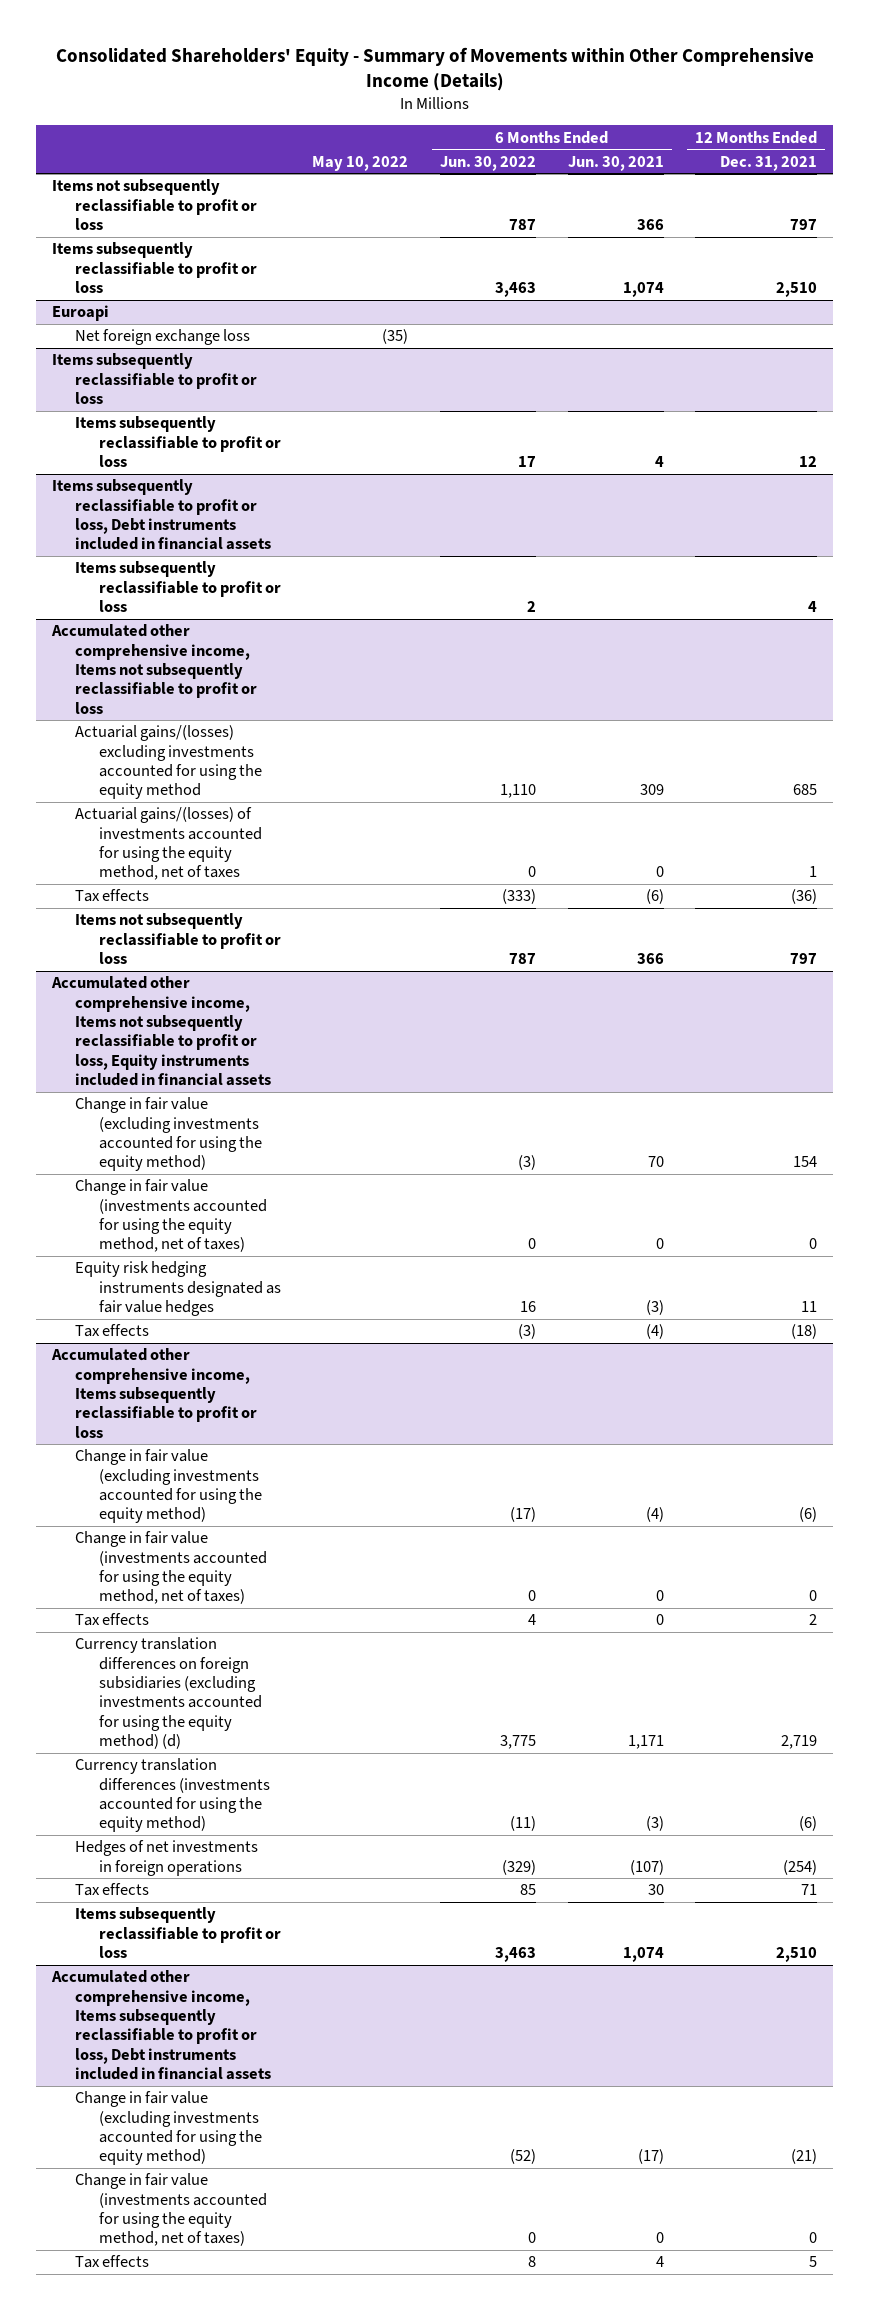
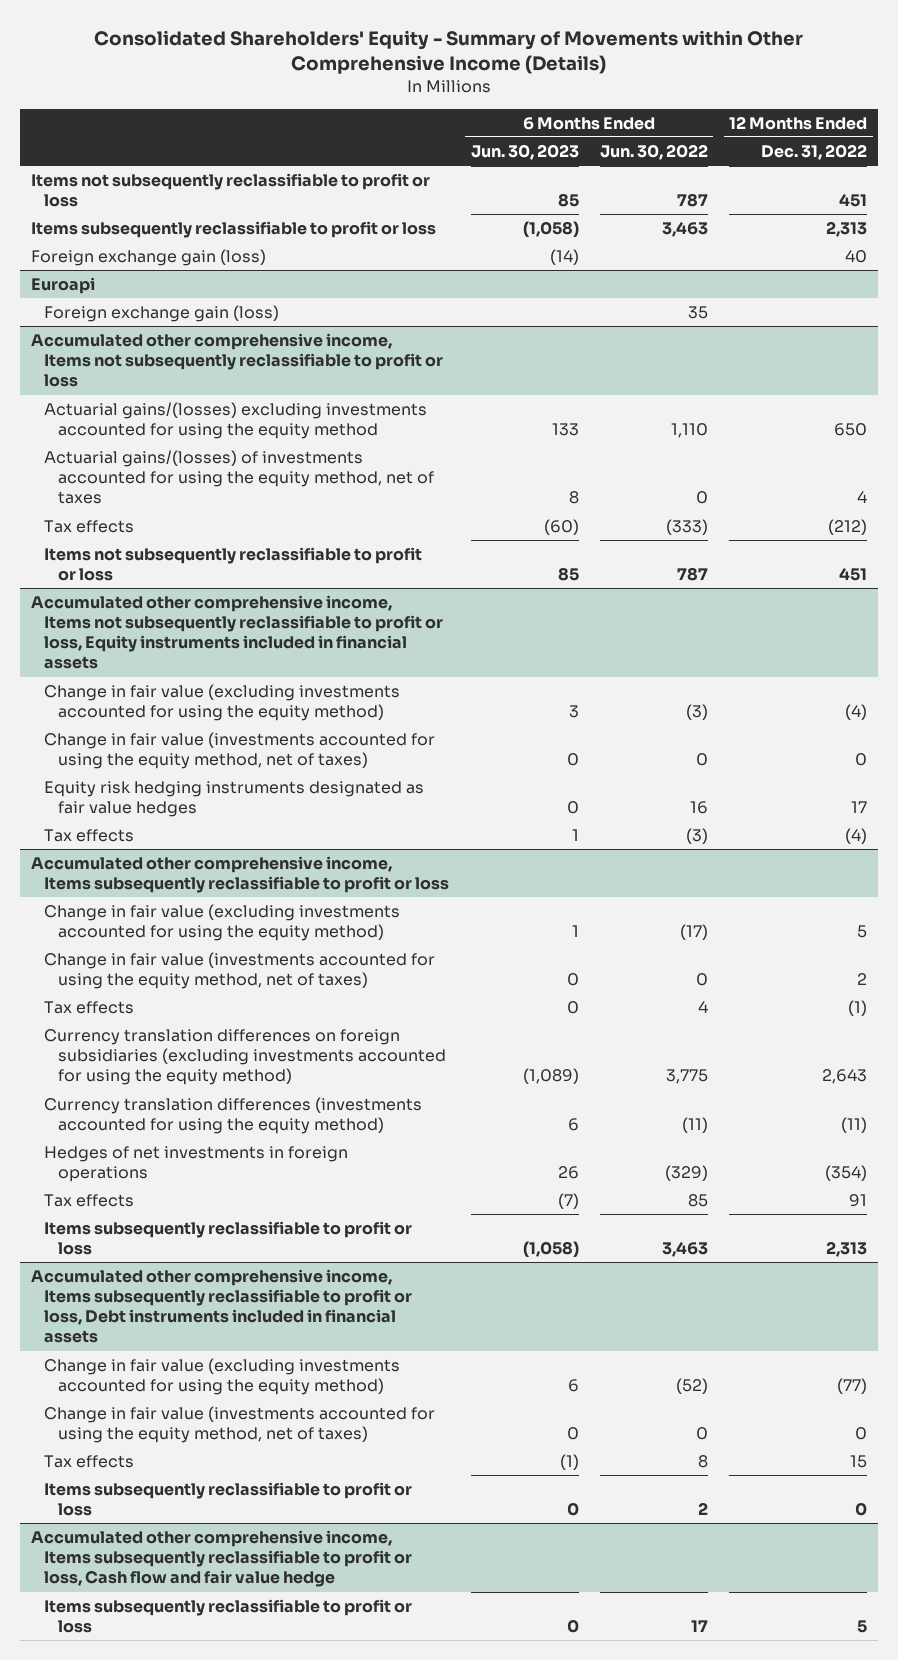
- | May 10, 2022 | 6 Months Ended Jun. 30, 2022 | 6 Months Ended Jun. 30, 2021 | 12 Months Ended Dec. 31, 2021
+ | 6 Months Ended Jun. 30, 2023 | 6 Months Ended Jun. 30, 2022 | 12 Months Ended Dec. 31, 2022
+ Foreign exchange gain (loss) | (14) | | 40
@ Euroapi
- Net foreign exchange loss | (35) | | |
- Items subsequently reclassifiable to profit or loss
- Items subsequently reclassifiable to profit or loss | | 17 | 4 | 12
- Items subsequently reclassifiable to profit or loss, Debt instruments included in financial assets
- Items subsequently reclassifiable to profit or loss | | 2 | | 4
@ Euroapi
+ Foreign exchange gain (loss) | | 35 |
@ Accumulated other comprehensive income, Items subsequently reclassifiable to profit or loss
- Currency translation differences on foreign subsidiaries (excluding investments accounted for using the equity method) (d) | | 3,775 | 1,171 | 2,719
+ Currency translation differences on foreign subsidiaries (excluding investments accounted for using the equity method) | (1,089) | 3,775 | 2,643
@ Accumulated other comprehensive income, Items subsequently reclassifiable to profit or loss, Debt instruments included in financial assets
+ Items subsequently reclassifiable to profit or loss | 0 | 2 | 0
+ Accumulated other comprehensive income, Items subsequently reclassifiable to profit or loss, Cash flow and fair value hedge
+ Items subsequently reclassifiable to profit or loss | 0 | 17 | 5

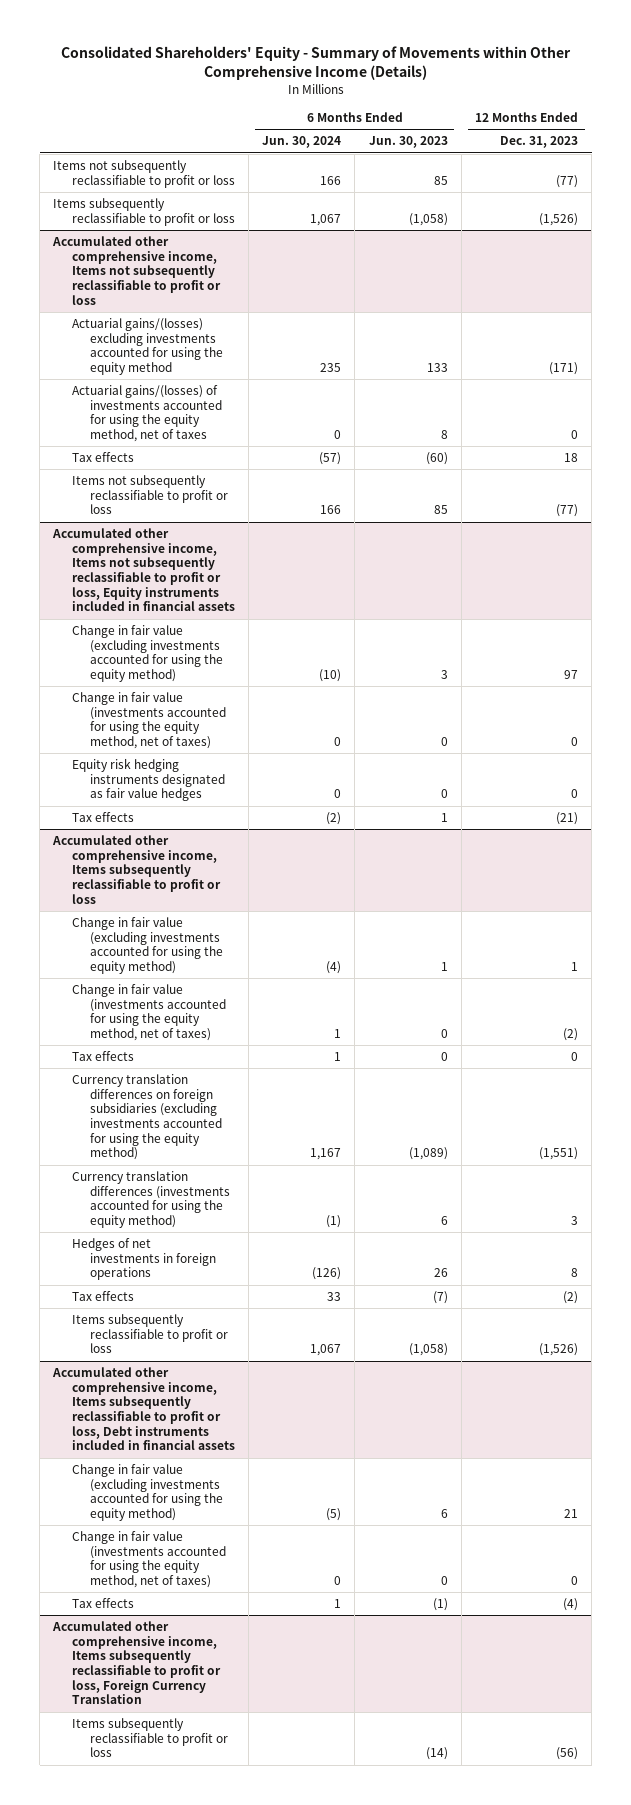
- | 6 Months Ended Jun. 30, 2023 | 6 Months Ended Jun. 30, 2022 | 12 Months Ended Dec. 31, 2022
+ | 6 Months Ended Jun. 30, 2024 | 6 Months Ended Jun. 30, 2023 | 12 Months Ended Dec. 31, 2023
- Foreign exchange gain (loss) | (14) | | 40
- Euroapi
- Foreign exchange gain (loss) | | 35 |
@ Accumulated other comprehensive income, Items subsequently reclassifiable to profit or loss, Debt instruments included in financial assets
- Items subsequently reclassifiable to profit or loss | 0 | 2 | 0
- Accumulated other comprehensive income, Items subsequently reclassifiable to profit or loss, Cash flow and fair value hedge
- Items subsequently reclassifiable to profit or loss | 0 | 17 | 5
+ Accumulated other comprehensive income, Items subsequently reclassifiable to profit or loss, Foreign Currency Translation
+ Items subsequently reclassifiable to profit or loss | | (14) | (56)

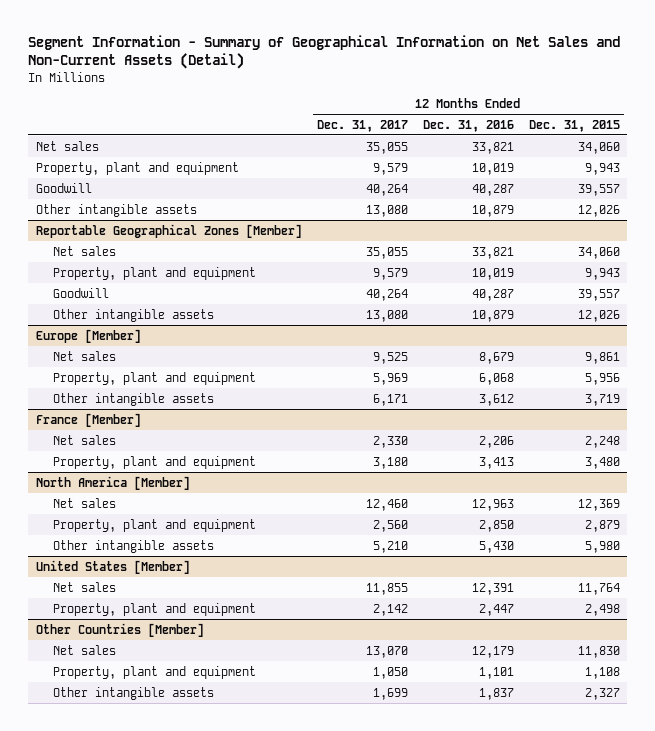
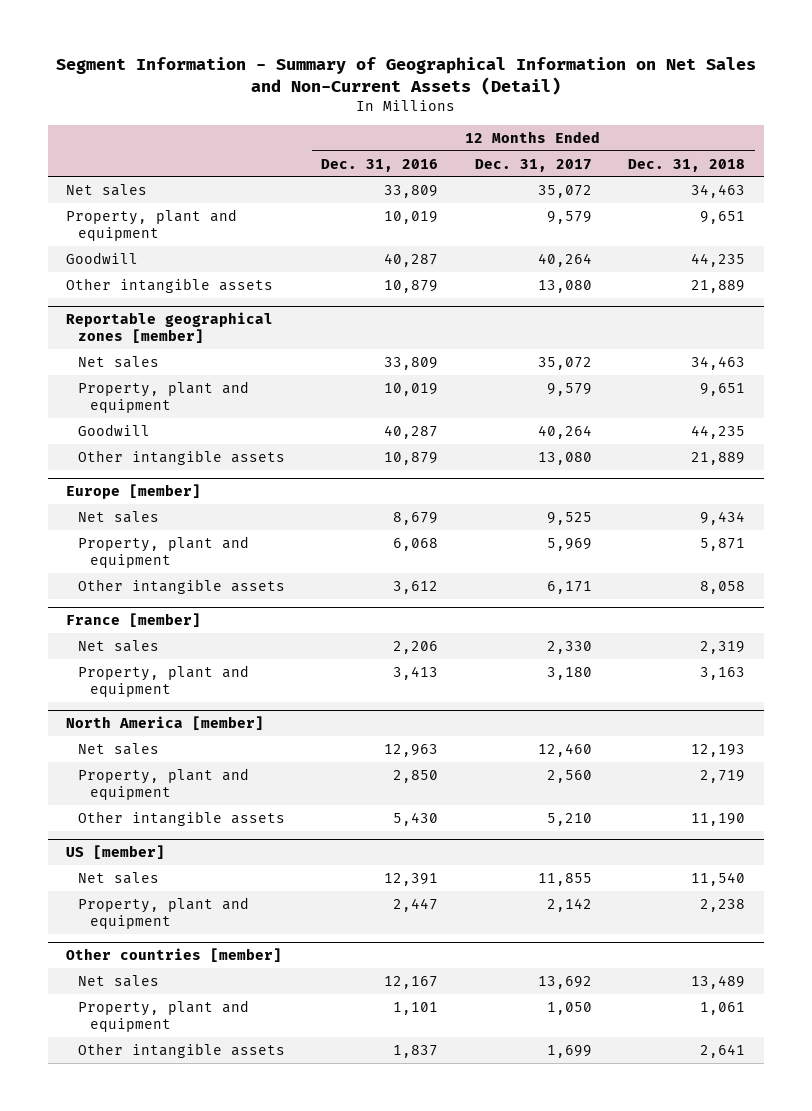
- | 12 Months Ended Dec. 31, 2017 | 12 Months Ended Dec. 31, 2016 | 12 Months Ended Dec. 31, 2015
+ | 12 Months Ended Dec. 31, 2016 | 12 Months Ended Dec. 31, 2017 | 12 Months Ended Dec. 31, 2018
- Net sales | 35,055 | 33,821 | 34,060
+ Net sales | 33,809 | 35,072 | 34,463
- Reportable Geographical Zones [Member]
- Net sales | 35,055 | 33,821 | 34,060
+ Reportable geographical zones [member]
+ Net sales | 33,809 | 35,072 | 34,463
- Europe [Member]
+ Europe [member]
- France [Member]
+ France [member]
- North America [Member]
+ North America [member]
- United States [Member]
+ US [member]
- Other Countries [Member]
- Net sales | 13,070 | 12,179 | 11,830
+ Other countries [member]
+ Net sales | 12,167 | 13,692 | 13,489

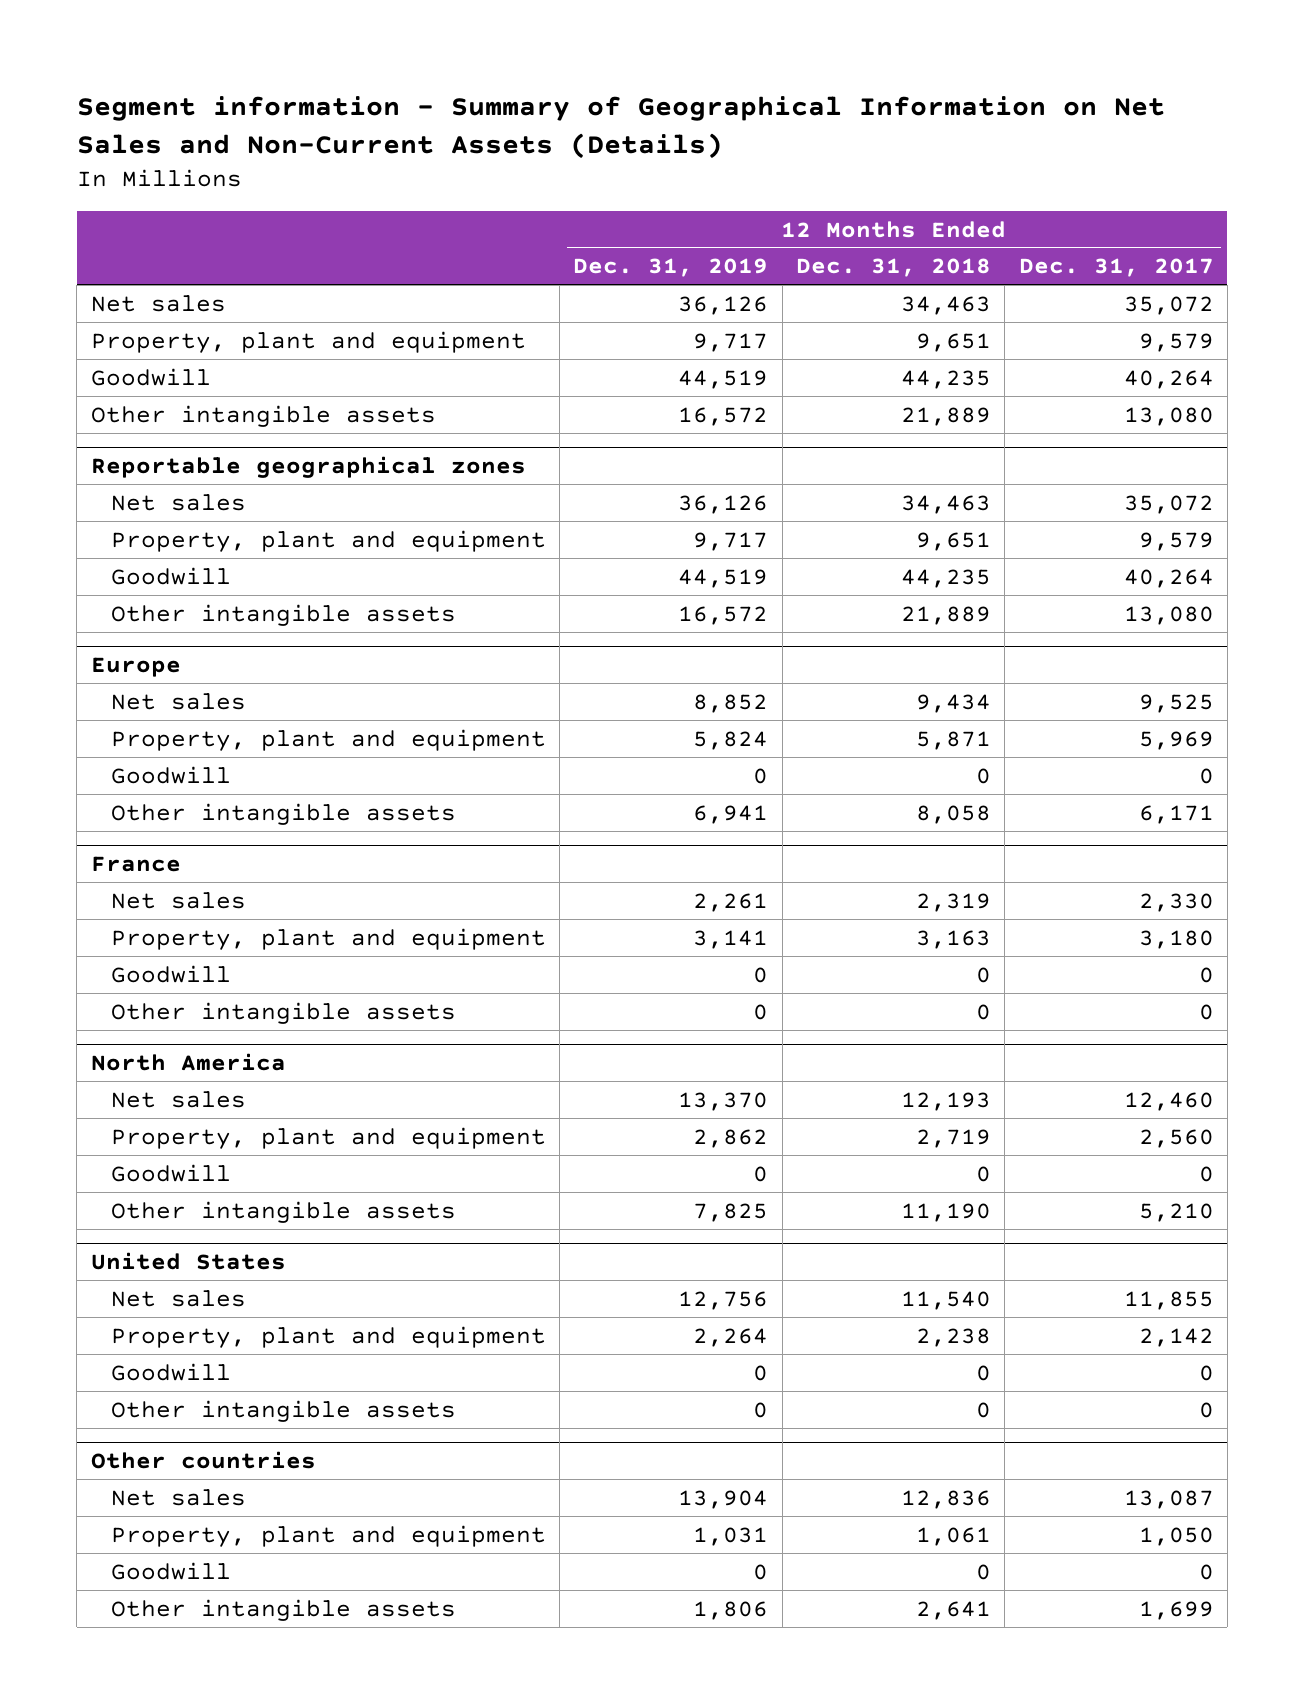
- Segment Information - Summary of Geographical Information on Net Sales and Non-Current Assets (Detail)
+ Segment information - Summary of Geographical Information on Net Sales and Non-Current Assets (Details)
- | 12 Months Ended Dec. 31, 2016 | 12 Months Ended Dec. 31, 2017 | 12 Months Ended Dec. 31, 2018
+ | 12 Months Ended Dec. 31, 2019 | 12 Months Ended Dec. 31, 2018 | 12 Months Ended Dec. 31, 2017
- Reportable geographical zones [member]
+ Reportable geographical zones
- Europe [member]
+ Europe
+ Goodwill | 0 | 0 | 0
- France [member]
+ France
- North America [member]
+ Goodwill | 0 | 0 | 0
+ Other intangible assets | 0 | 0 | 0
+ North America
+ Goodwill | 0 | 0 | 0
- US [member]
+ United States
- Other countries [member]
- Net sales | 12,167 | 13,692 | 13,489
+ Goodwill | 0 | 0 | 0
+ Other intangible assets | 0 | 0 | 0
+ Other countries
+ Net sales | 13,904 | 12,836 | 13,087
+ Goodwill | 0 | 0 | 0

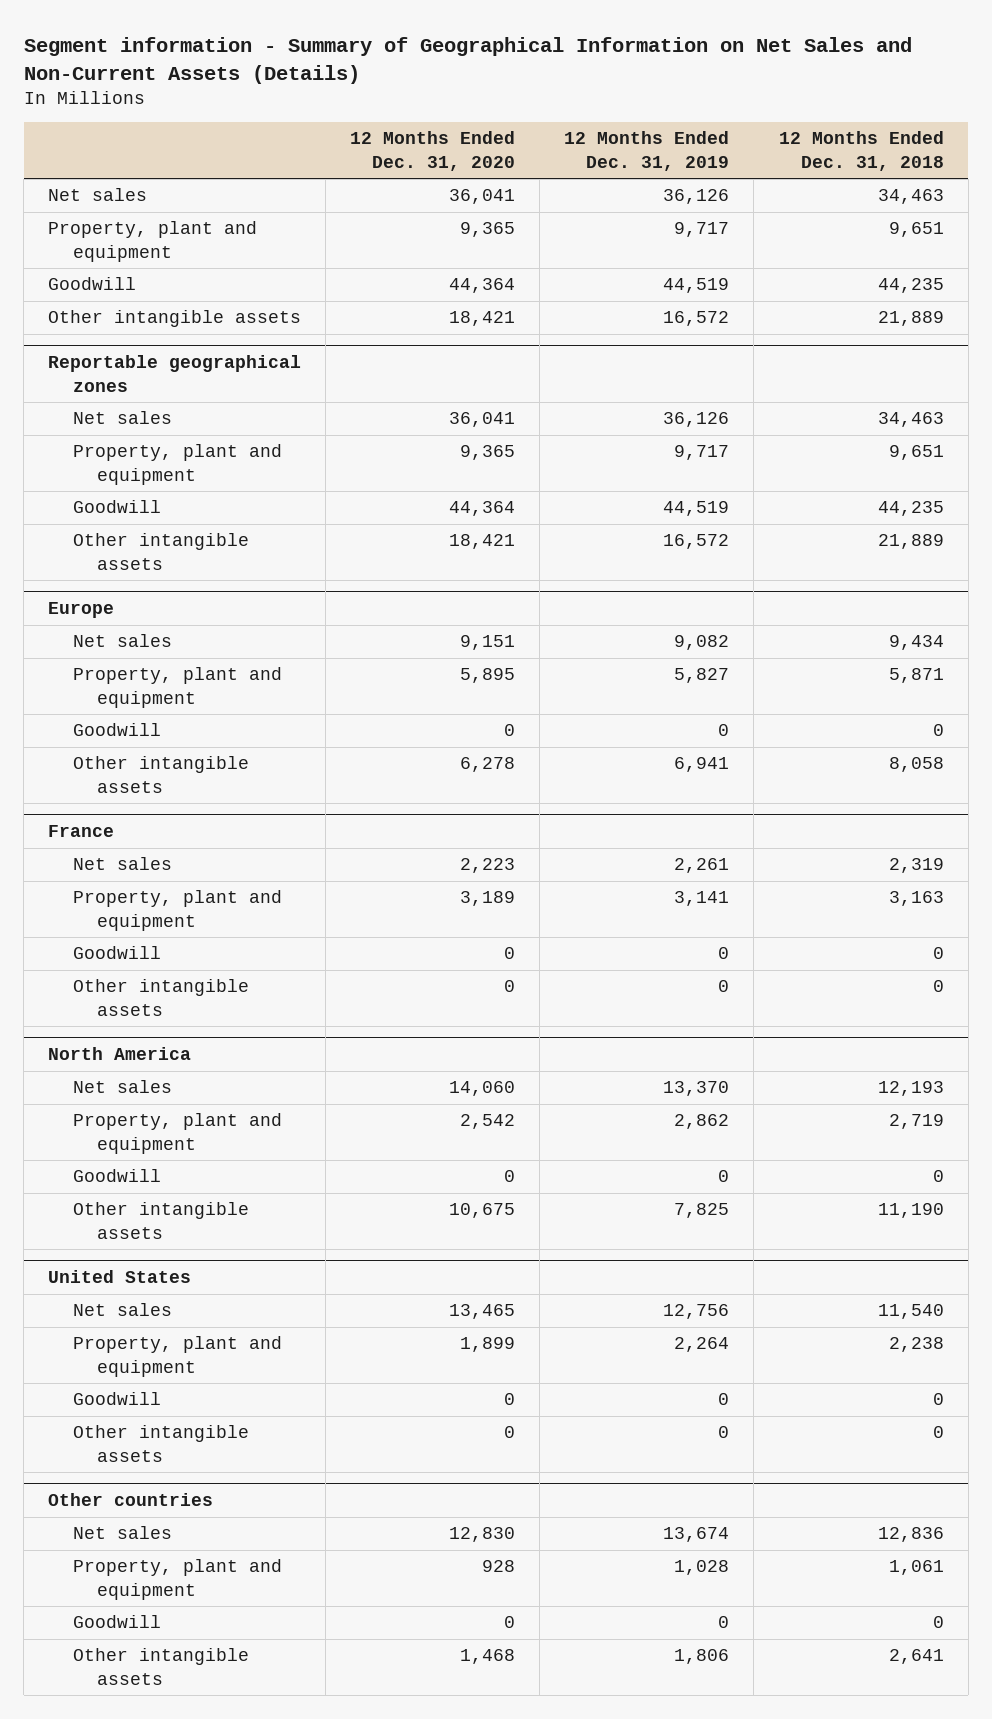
- | 12 Months Ended Dec. 31, 2019 | 12 Months Ended Dec. 31, 2018 | 12 Months Ended Dec. 31, 2017
+ | 12 Months Ended Dec. 31, 2020 | 12 Months Ended Dec. 31, 2019 | 12 Months Ended Dec. 31, 2018
@ Europe
- Net sales | 8,852 | 9,434 | 9,525
- Property, plant and equipment | 5,824 | 5,871 | 5,969
+ Net sales | 9,151 | 9,082 | 9,434
+ Property, plant and equipment | 5,895 | 5,827 | 5,871
@ Other countries
- Net sales | 13,904 | 12,836 | 13,087
- Property, plant and equipment | 1,031 | 1,061 | 1,050
+ Net sales | 12,830 | 13,674 | 12,836
+ Property, plant and equipment | 928 | 1,028 | 1,061

